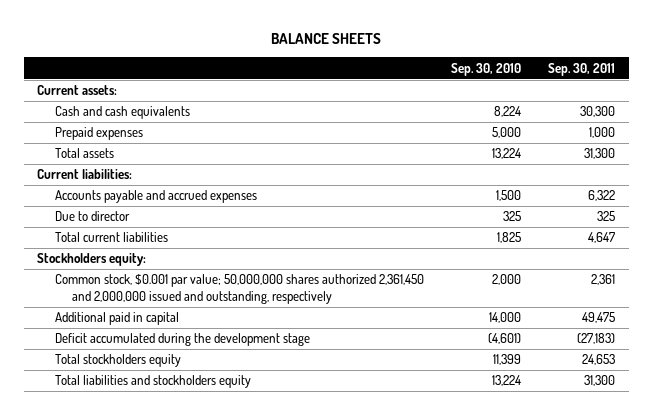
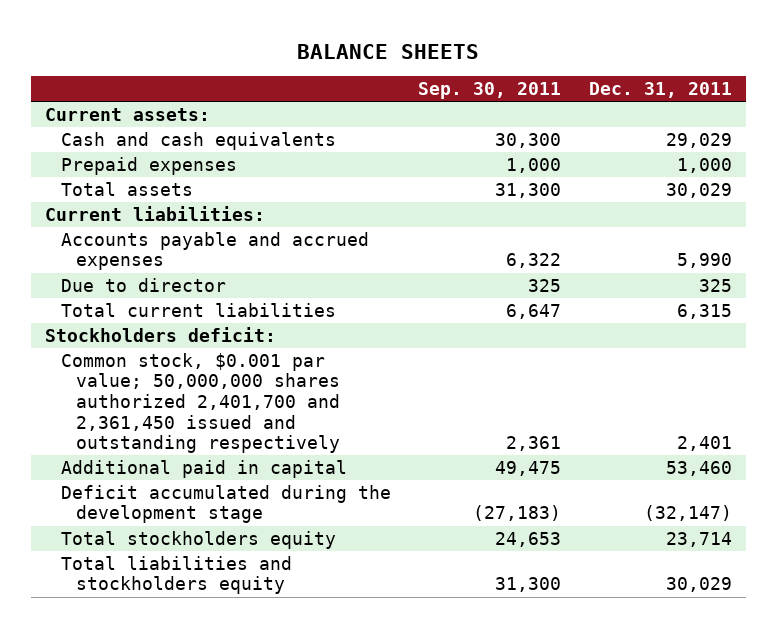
- | Sep. 30, 2010 | Sep. 30, 2011
+ | Sep. 30, 2011 | Dec. 31, 2011
- Total current liabilities | 1,825 | 4,647
- Stockholders equity:
- Common stock, $0.001 par value; 50,000,000 shares authorized 2,361,450 and 2,000,000 issued and outstanding, respectively | 2,000 | 2,361
+ Total current liabilities | 6,647 | 6,315
+ Stockholders deficit:
+ Common stock, $0.001 par value; 50,000,000 shares authorized 2,401,700 and 2,361,450 issued and outstanding respectively | 2,361 | 2,401

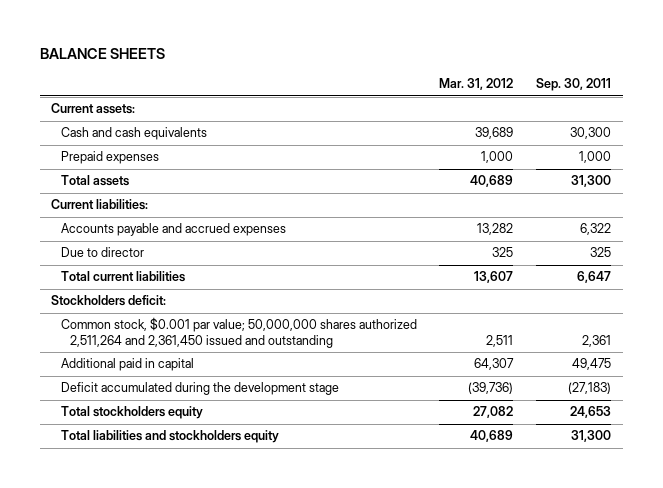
- | Sep. 30, 2011 | Dec. 31, 2011
+ | Mar. 31, 2012 | Sep. 30, 2011
- Common stock, $0.001 par value; 50,000,000 shares authorized 2,401,700 and 2,361,450 issued and outstanding respectively | 2,361 | 2,401
+ Common stock, $0.001 par value; 50,000,000 shares authorized 2,511,264 and 2,361,450 issued and outstanding | 2,511 | 2,361

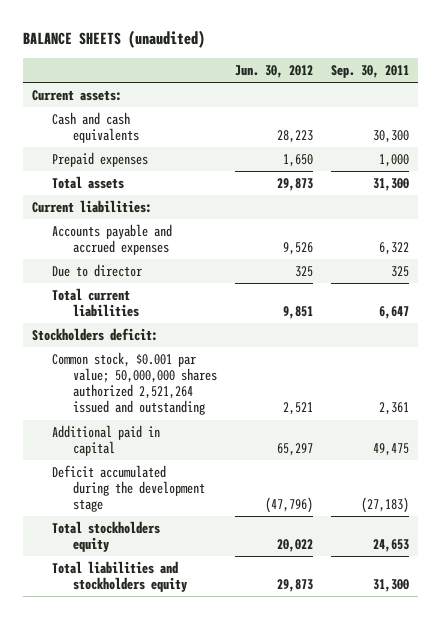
- BALANCE SHEETS
+ BALANCE SHEETS (unaudited)
- | Mar. 31, 2012 | Sep. 30, 2011
+ | Jun. 30, 2012 | Sep. 30, 2011
- Common stock, $0.001 par value; 50,000,000 shares authorized 2,511,264 and 2,361,450 issued and outstanding | 2,511 | 2,361
+ Common stock, $0.001 par value; 50,000,000 shares authorized 2,521,264 issued and outstanding | 2,521 | 2,361

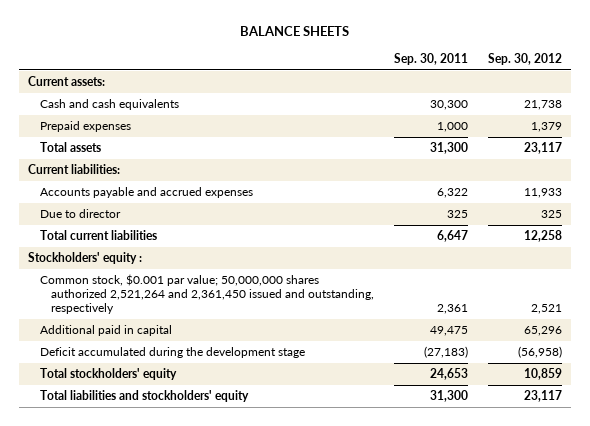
- BALANCE SHEETS (unaudited)
+ BALANCE SHEETS
- | Jun. 30, 2012 | Sep. 30, 2011
+ | Sep. 30, 2011 | Sep. 30, 2012
- Stockholders deficit:
- Common stock, $0.001 par value; 50,000,000 shares authorized 2,521,264 issued and outstanding | 2,521 | 2,361
+ Stockholders' equity :
+ Common stock, $0.001 par value; 50,000,000 shares authorized 2,521,264 and 2,361,450 issued and outstanding, respectively | 2,361 | 2,521
- Total stockholders equity | 20,022 | 24,653
- Total liabilities and stockholders equity | 29,873 | 31,300
+ Total stockholders' equity | 24,653 | 10,859
+ Total liabilities and stockholders' equity | 31,300 | 23,117

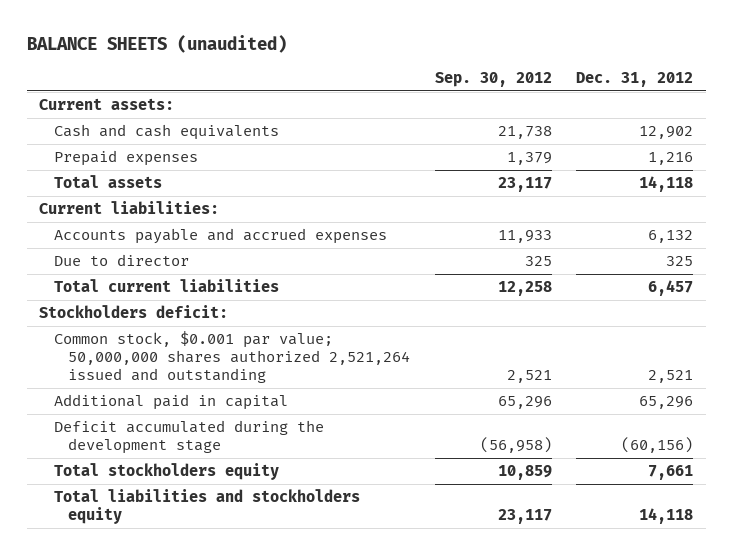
- BALANCE SHEETS
+ BALANCE SHEETS (unaudited)
- | Sep. 30, 2011 | Sep. 30, 2012
+ | Sep. 30, 2012 | Dec. 31, 2012
- Stockholders' equity :
- Common stock, $0.001 par value; 50,000,000 shares authorized 2,521,264 and 2,361,450 issued and outstanding, respectively | 2,361 | 2,521
+ Stockholders deficit:
+ Common stock, $0.001 par value; 50,000,000 shares authorized 2,521,264 issued and outstanding | 2,521 | 2,521
- Total stockholders' equity | 24,653 | 10,859
- Total liabilities and stockholders' equity | 31,300 | 23,117
+ Total stockholders equity | 10,859 | 7,661
+ Total liabilities and stockholders equity | 23,117 | 14,118

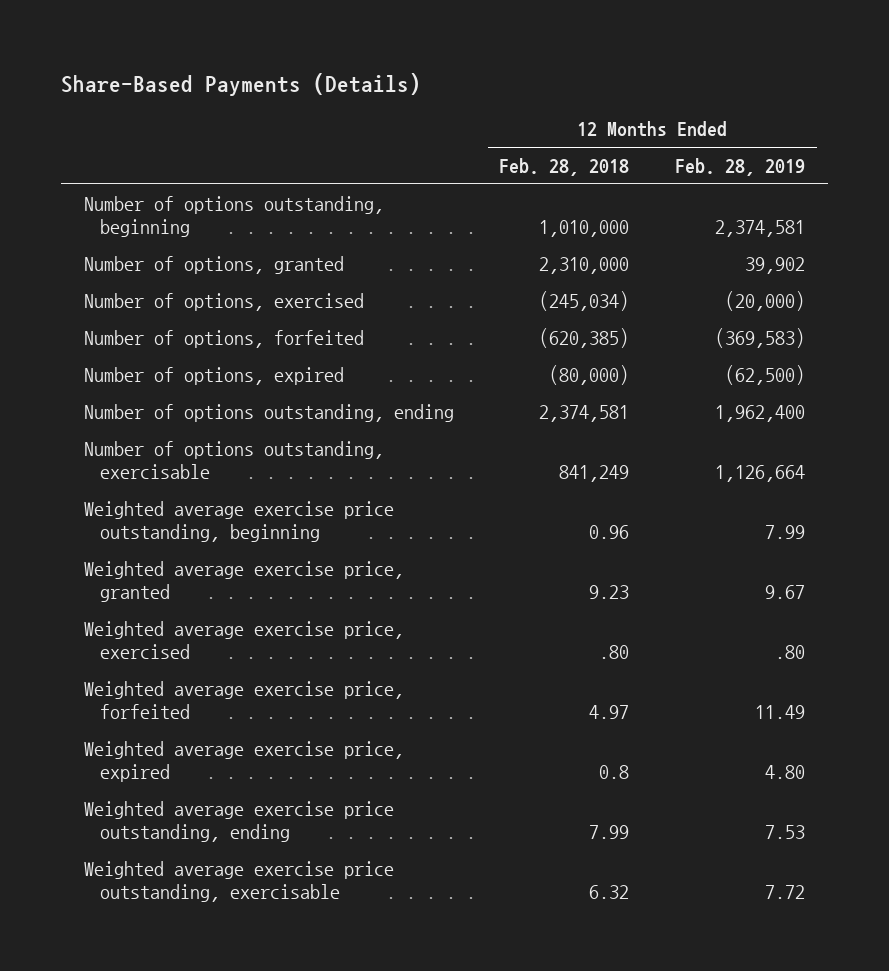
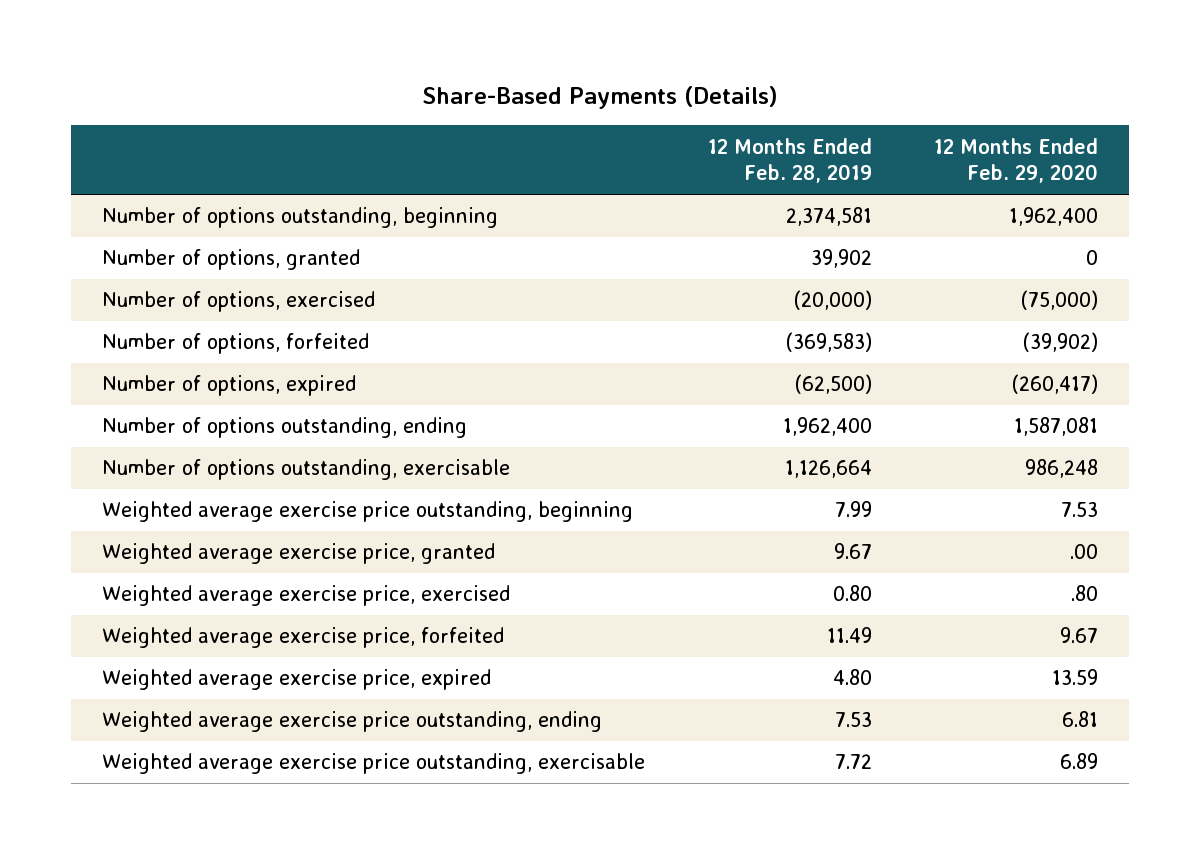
- | 12 Months Ended Feb. 28, 2018 | 12 Months Ended Feb. 28, 2019
+ | 12 Months Ended Feb. 28, 2019 | 12 Months Ended Feb. 29, 2020
- Weighted average exercise price, exercised | .80 | .80
+ Weighted average exercise price, exercised | 0.80 | .80

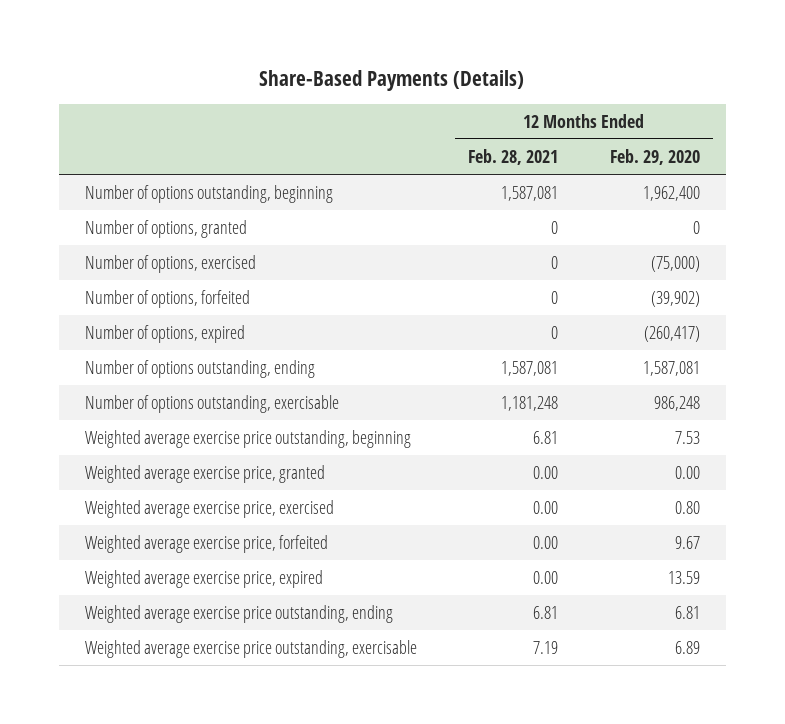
- | 12 Months Ended Feb. 28, 2019 | 12 Months Ended Feb. 29, 2020
+ | 12 Months Ended Feb. 28, 2021 | 12 Months Ended Feb. 29, 2020
- Weighted average exercise price, granted | 9.67 | .00
- Weighted average exercise price, exercised | 0.80 | .80
+ Weighted average exercise price, granted | 0.00 | 0.00
+ Weighted average exercise price, exercised | 0.00 | 0.80

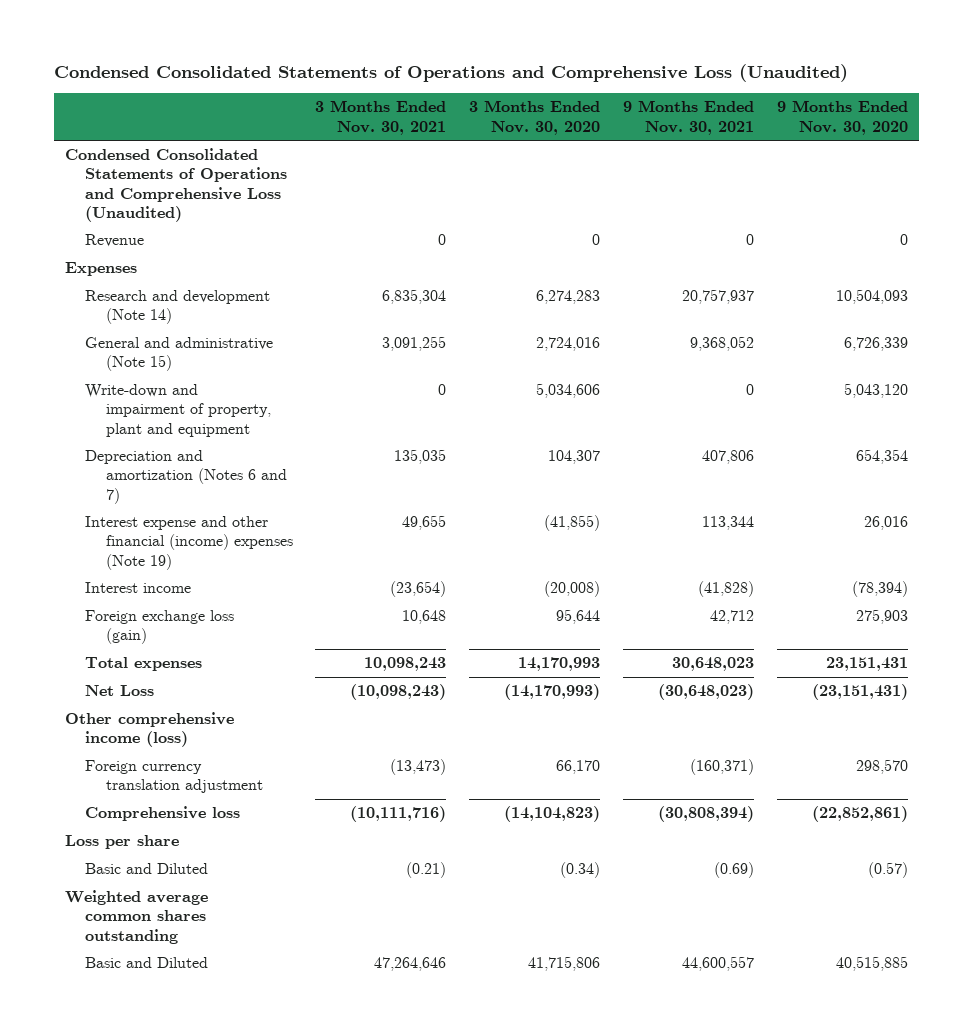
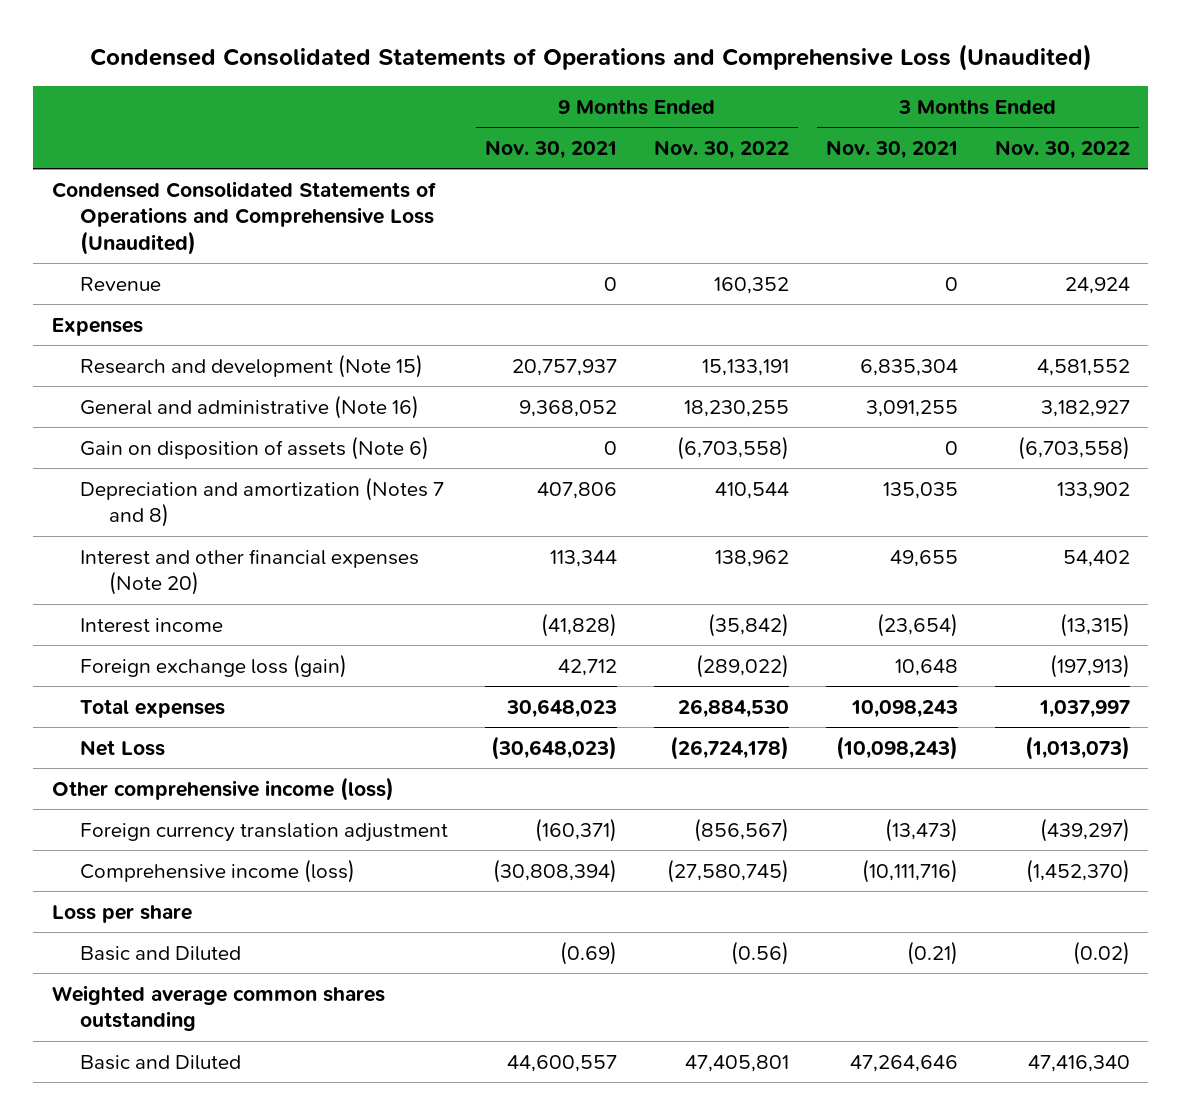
- | 3 Months Ended Nov. 30, 2021 | 3 Months Ended Nov. 30, 2020 | 9 Months Ended Nov. 30, 2021 | 9 Months Ended Nov. 30, 2020
+ | 9 Months Ended Nov. 30, 2021 | 9 Months Ended Nov. 30, 2022 | 3 Months Ended Nov. 30, 2021 | 3 Months Ended Nov. 30, 2022
- Research and development (Note 14) | 6,835,304 | 6,274,283 | 20,757,937 | 10,504,093
- General and administrative (Note 15) | 3,091,255 | 2,724,016 | 9,368,052 | 6,726,339
- Write-down and impairment of property, plant and equipment | 0 | 5,034,606 | 0 | 5,043,120
- Depreciation and amortization (Notes 6 and 7) | 135,035 | 104,307 | 407,806 | 654,354
- Interest expense and other financial (income) expenses (Note 19) | 49,655 | (41,855) | 113,344 | 26,016
+ Research and development (Note 15) | 20,757,937 | 15,133,191 | 6,835,304 | 4,581,552
+ General and administrative (Note 16) | 9,368,052 | 18,230,255 | 3,091,255 | 3,182,927
+ Gain on disposition of assets (Note 6) | 0 | (6,703,558) | 0 | (6,703,558)
+ Depreciation and amortization (Notes 7 and 8) | 407,806 | 410,544 | 135,035 | 133,902
+ Interest and other financial expenses (Note 20) | 113,344 | 138,962 | 49,655 | 54,402
- Comprehensive loss | (10,111,716) | (14,104,823) | (30,808,394) | (22,852,861)
+ Comprehensive income (loss) | (30,808,394) | (27,580,745) | (10,111,716) | (1,452,370)

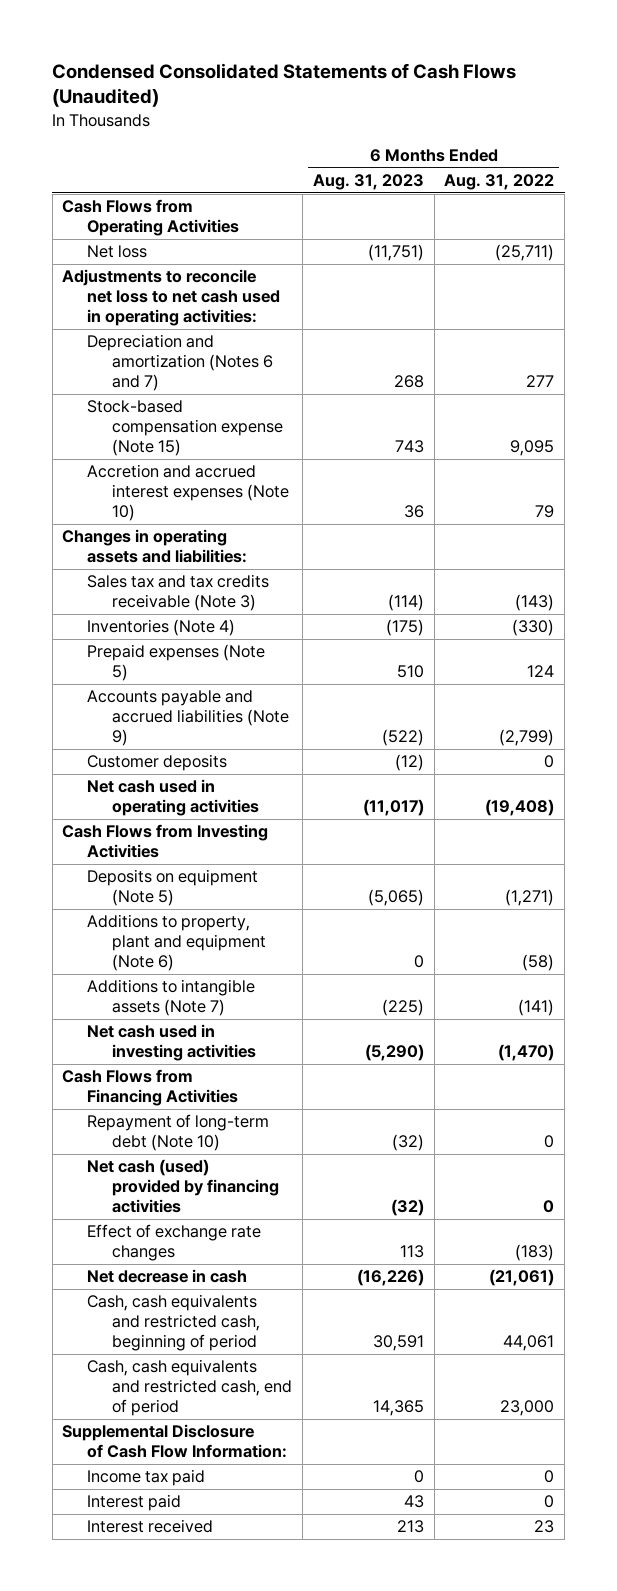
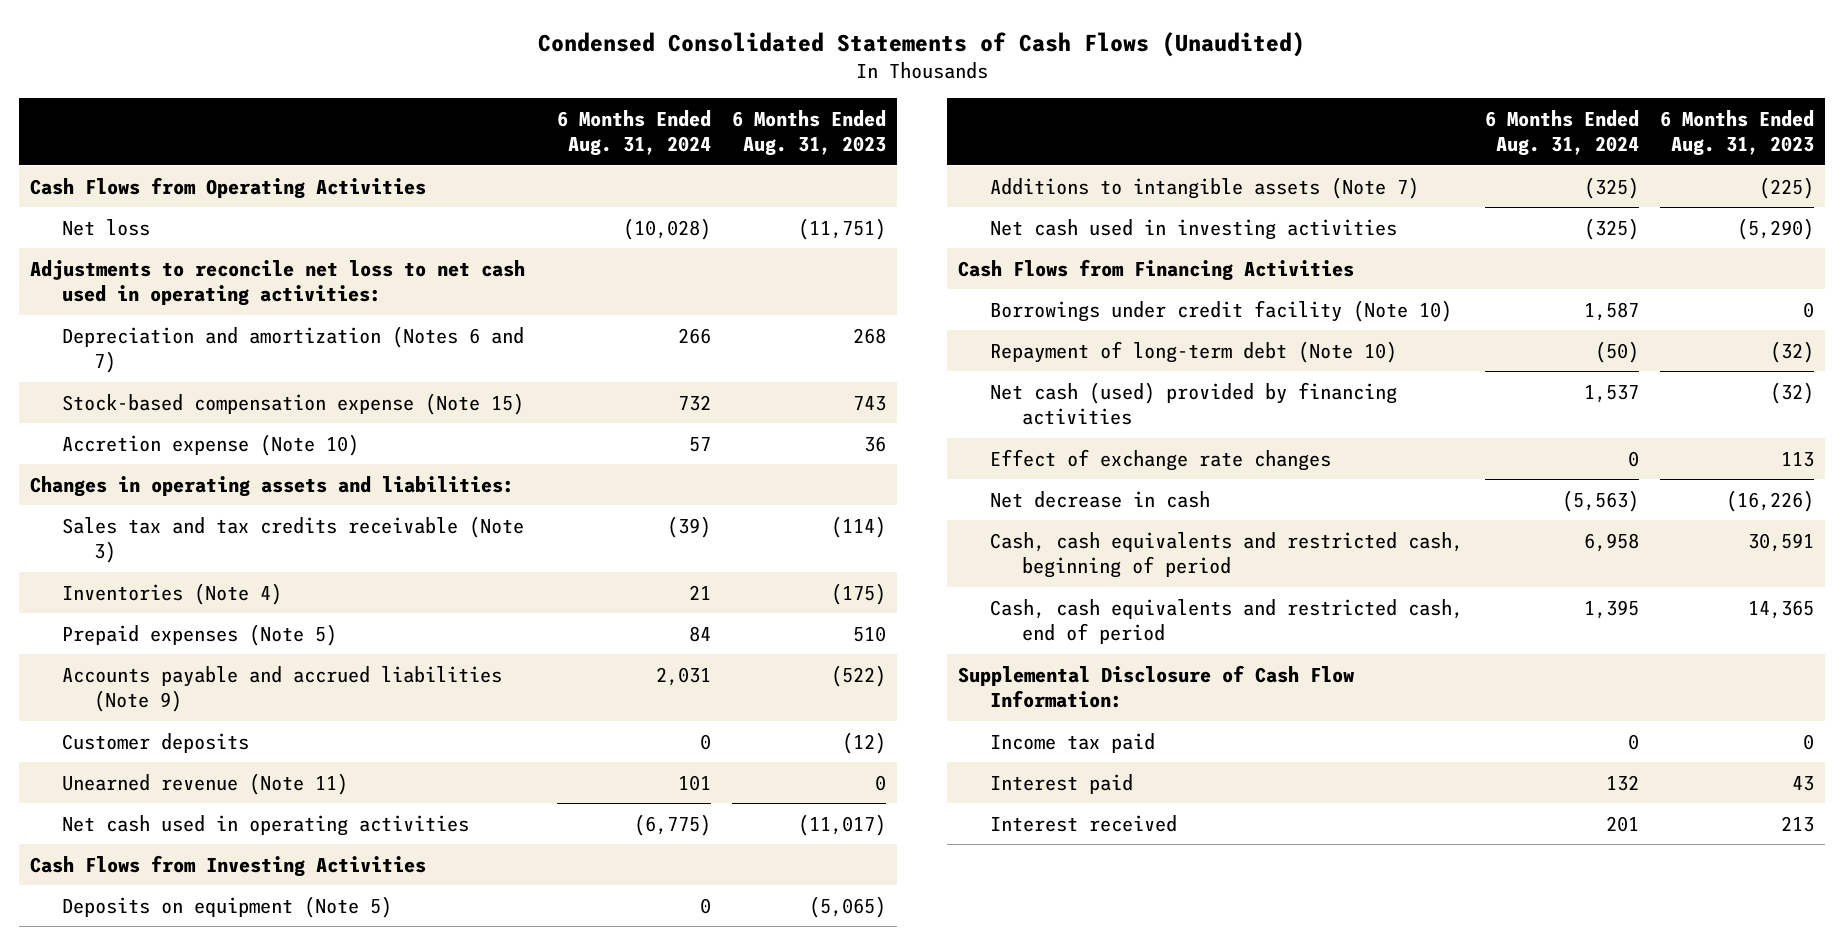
- | 6 Months Ended Aug. 31, 2023 | 6 Months Ended Aug. 31, 2022
+ | 6 Months Ended Aug. 31, 2024 | 6 Months Ended Aug. 31, 2023
- Accretion and accrued interest expenses (Note 10) | 36 | 79
+ Accretion expense (Note 10) | 57 | 36
+ Unearned revenue (Note 11) | 101 | 0
- Additions to property, plant and equipment (Note 6) | 0 | (58)
+ Borrowings under credit facility (Note 10) | 1,587 | 0

